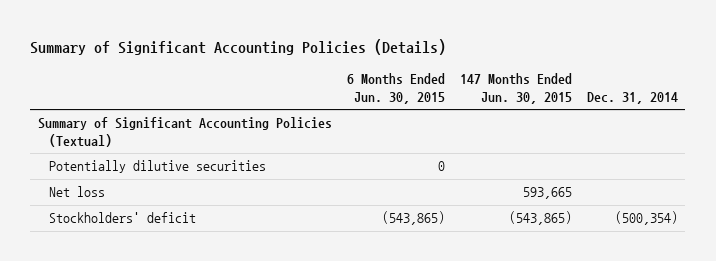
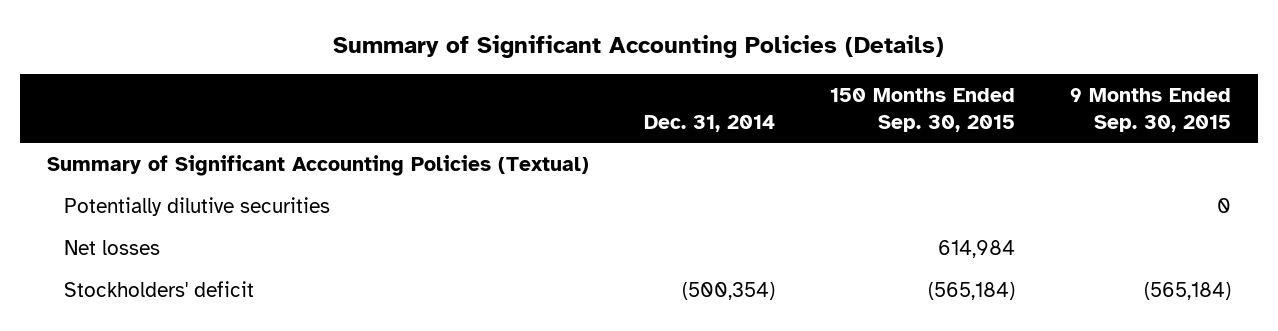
- | 6 Months Ended Jun. 30, 2015 | 147 Months Ended Jun. 30, 2015 | Dec. 31, 2014
+ | Dec. 31, 2014 | 150 Months Ended Sep. 30, 2015 | 9 Months Ended Sep. 30, 2015
- Net loss | | 593,665 |
+ Net losses | | 614,984 |

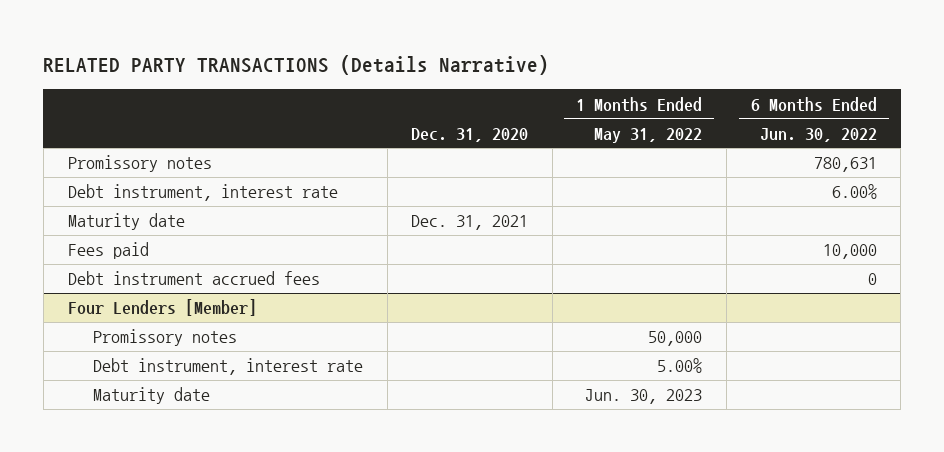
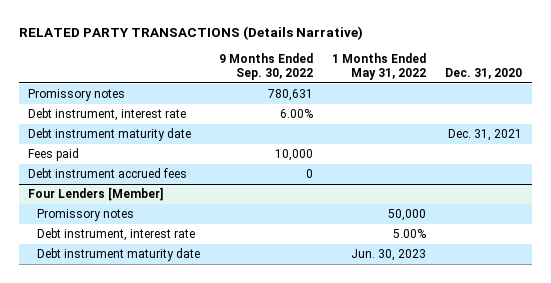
- | Dec. 31, 2020 | 1 Months Ended May 31, 2022 | 6 Months Ended Jun. 30, 2022
+ | 9 Months Ended Sep. 30, 2022 | 1 Months Ended May 31, 2022 | Dec. 31, 2020
- Maturity date | Dec. 31, 2021 | |
+ Debt instrument maturity date | | | Dec. 31, 2021
@ Four Lenders [Member]
- Maturity date | | Jun. 30, 2023 |
+ Debt instrument maturity date | | Jun. 30, 2023 |

